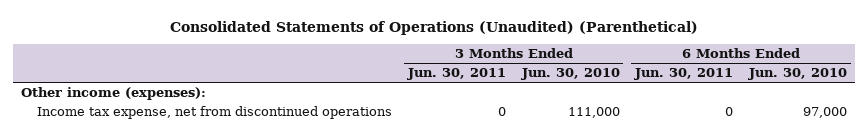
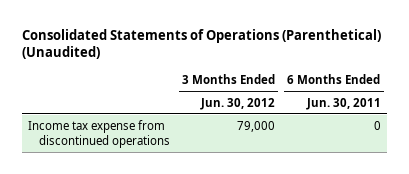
- Consolidated Statements of Operations (Unaudited) (Parenthetical)
+ Consolidated Statements of Operations (Parenthetical) (Unaudited)
- | 3 Months Ended Jun. 30, 2011 | 3 Months Ended Jun. 30, 2010 | 6 Months Ended Jun. 30, 2011 | 6 Months Ended Jun. 30, 2010
+ | 3 Months Ended Jun. 30, 2012 | 6 Months Ended Jun. 30, 2011
- Other income (expenses):
- Income tax expense, net from discontinued operations | 0 | 111,000 | 0 | 97,000
+ Income tax expense from discontinued operations | 79,000 | 0

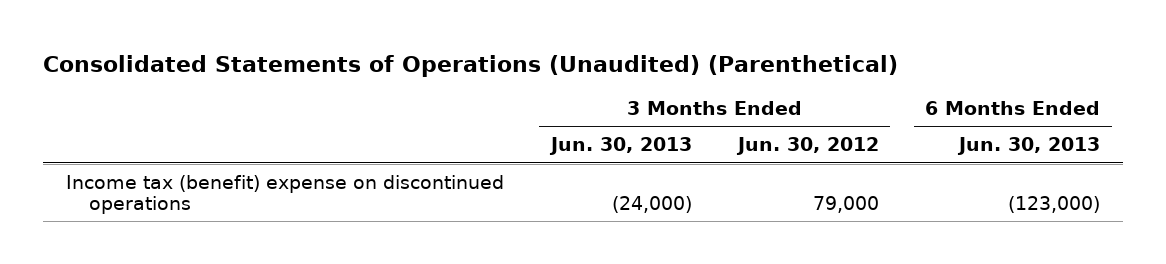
- Consolidated Statements of Operations (Parenthetical) (Unaudited)
+ Consolidated Statements of Operations (Unaudited) (Parenthetical)
- | 3 Months Ended Jun. 30, 2012 | 6 Months Ended Jun. 30, 2011
+ | 3 Months Ended Jun. 30, 2013 | 3 Months Ended Jun. 30, 2012 | 6 Months Ended Jun. 30, 2013
- Income tax expense from discontinued operations | 79,000 | 0
+ Income tax (benefit) expense on discontinued operations | (24,000) | 79,000 | (123,000)

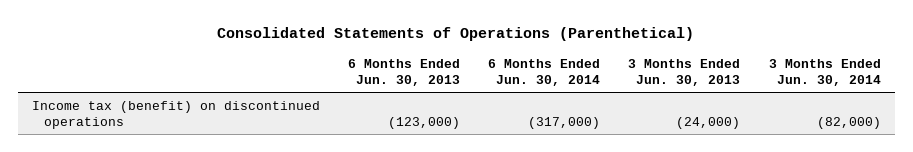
- Consolidated Statements of Operations (Unaudited) (Parenthetical)
+ Consolidated Statements of Operations (Parenthetical)
- | 3 Months Ended Jun. 30, 2013 | 3 Months Ended Jun. 30, 2012 | 6 Months Ended Jun. 30, 2013
+ | 6 Months Ended Jun. 30, 2013 | 6 Months Ended Jun. 30, 2014 | 3 Months Ended Jun. 30, 2013 | 3 Months Ended Jun. 30, 2014
- Income tax (benefit) expense on discontinued operations | (24,000) | 79,000 | (123,000)
+ Income tax (benefit) on discontinued operations | (123,000) | (317,000) | (24,000) | (82,000)

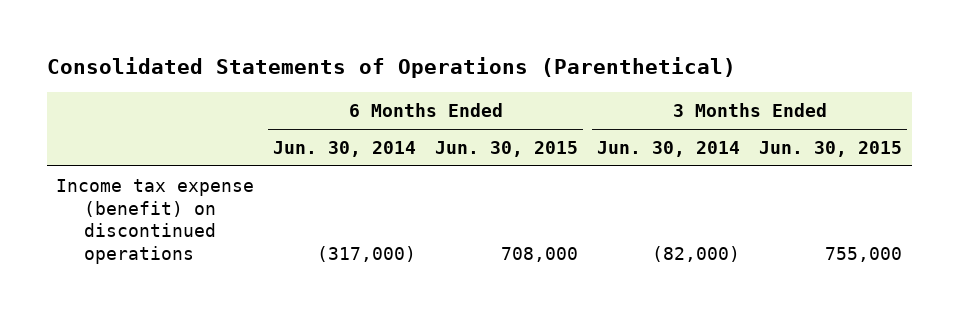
- | 6 Months Ended Jun. 30, 2013 | 6 Months Ended Jun. 30, 2014 | 3 Months Ended Jun. 30, 2013 | 3 Months Ended Jun. 30, 2014
+ | 6 Months Ended Jun. 30, 2014 | 6 Months Ended Jun. 30, 2015 | 3 Months Ended Jun. 30, 2014 | 3 Months Ended Jun. 30, 2015
- Income tax (benefit) on discontinued operations | (123,000) | (317,000) | (24,000) | (82,000)
+ Income tax expense (benefit) on discontinued operations | (317,000) | 708,000 | (82,000) | 755,000

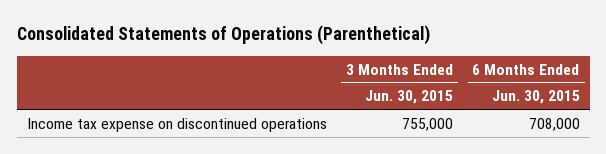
- | 6 Months Ended Jun. 30, 2014 | 6 Months Ended Jun. 30, 2015 | 3 Months Ended Jun. 30, 2014 | 3 Months Ended Jun. 30, 2015
+ | 3 Months Ended Jun. 30, 2015 | 6 Months Ended Jun. 30, 2015
- Income tax expense (benefit) on discontinued operations | (317,000) | 708,000 | (82,000) | 755,000
+ Income tax expense on discontinued operations | 755,000 | 708,000

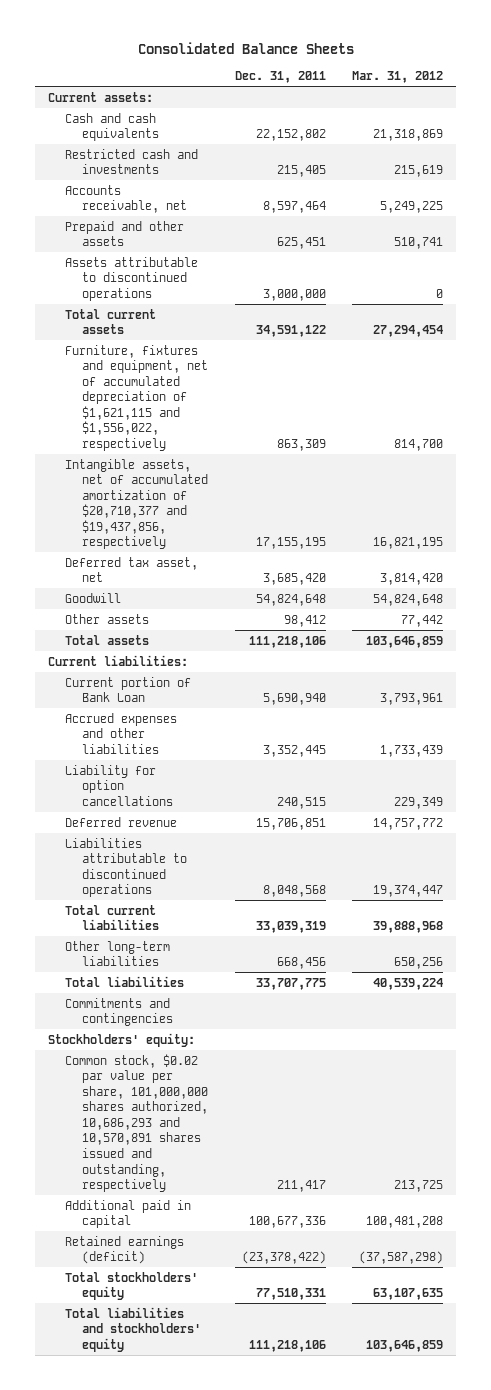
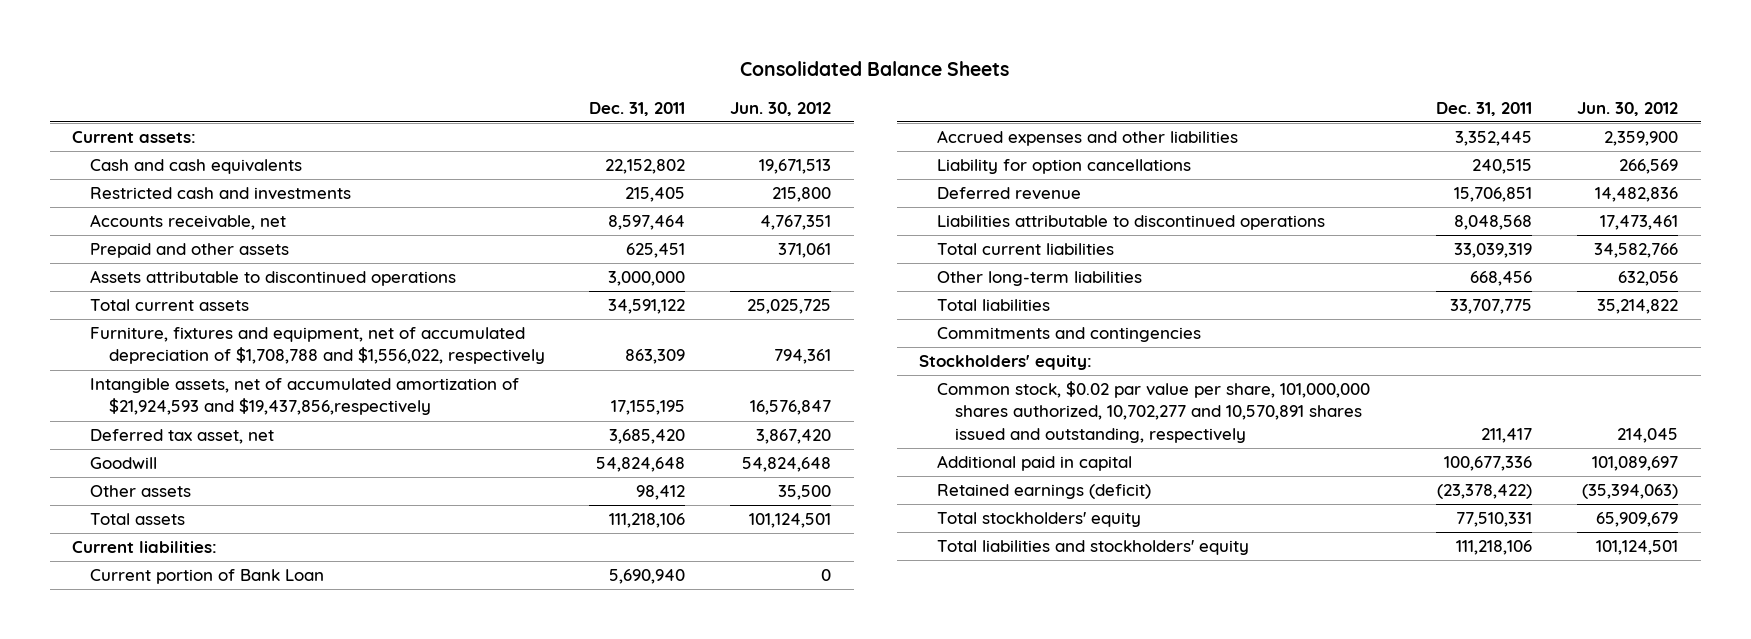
- | Dec. 31, 2011 | Mar. 31, 2012
+ | Dec. 31, 2011 | Jun. 30, 2012
- Furniture, fixtures and equipment, net of accumulated depreciation of $1,621,115 and $1,556,022, respectively | 863,309 | 814,700
- Intangible assets, net of accumulated amortization of $20,710,377 and $19,437,856, respectively | 17,155,195 | 16,821,195
+ Furniture, fixtures and equipment, net of accumulated depreciation of $1,708,788 and $1,556,022, respectively | 863,309 | 794,361
+ Intangible assets, net of accumulated amortization of $21,924,593 and $19,437,856,respectively | 17,155,195 | 16,576,847
- Common stock, $0.02 par value per share, 101,000,000 shares authorized, 10,686,293 and 10,570,891 shares issued and outstanding, respectively | 211,417 | 213,725
+ Common stock, $0.02 par value per share, 101,000,000 shares authorized, 10,702,277 and 10,570,891 shares issued and outstanding, respectively | 211,417 | 214,045

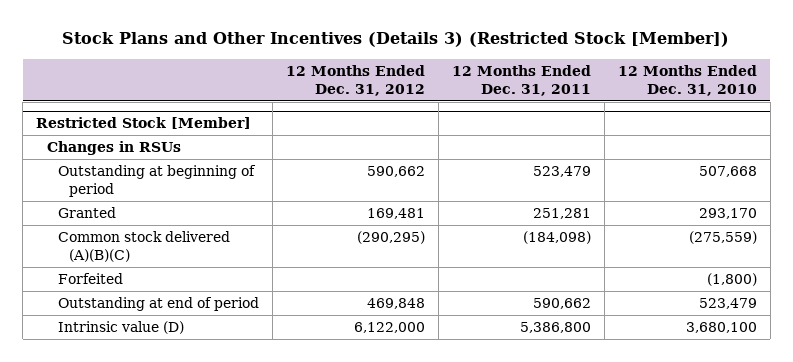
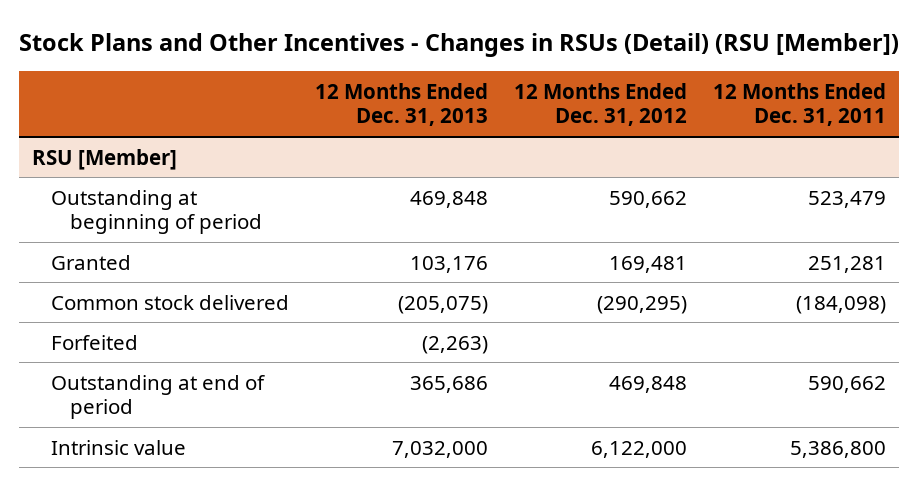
- Stock Plans and Other Incentives (Details 3) (Restricted Stock [Member])
+ Stock Plans and Other Incentives - Changes in RSUs (Detail) (RSU [Member])
- | 12 Months Ended Dec. 31, 2012 | 12 Months Ended Dec. 31, 2011 | 12 Months Ended Dec. 31, 2010
+ | 12 Months Ended Dec. 31, 2013 | 12 Months Ended Dec. 31, 2012 | 12 Months Ended Dec. 31, 2011
- Restricted Stock [Member]
- Changes in RSUs
+ RSU [Member]
- Common stock delivered (A)(B)(C) | (290,295) | (184,098) | (275,559)
+ Common stock delivered | (205,075) | (290,295) | (184,098)
- Intrinsic value (D) | 6,122,000 | 5,386,800 | 3,680,100
+ Intrinsic value | 7,032,000 | 6,122,000 | 5,386,800

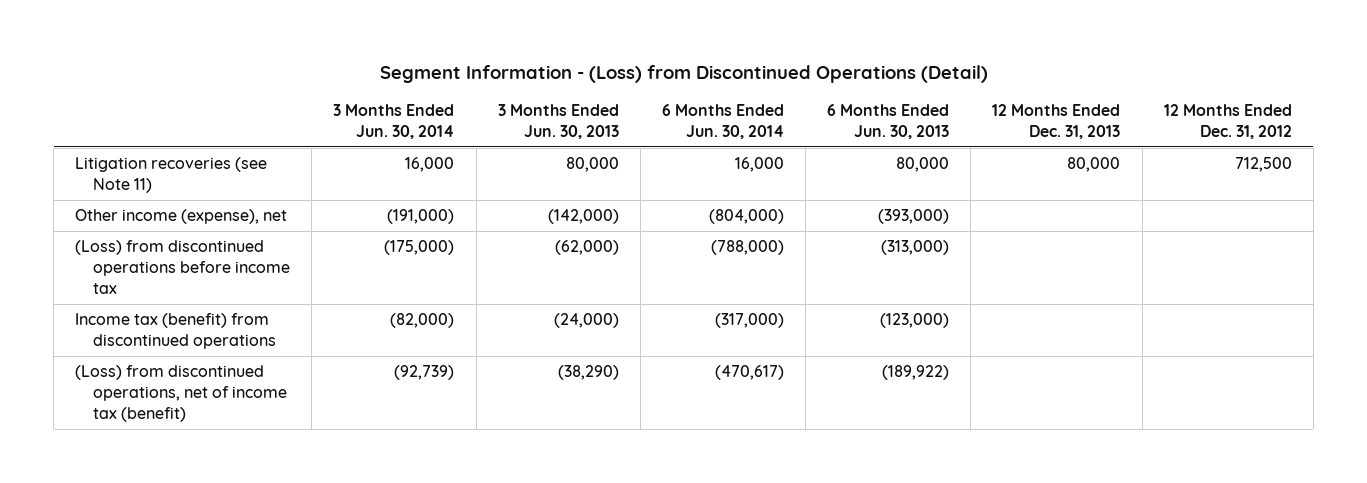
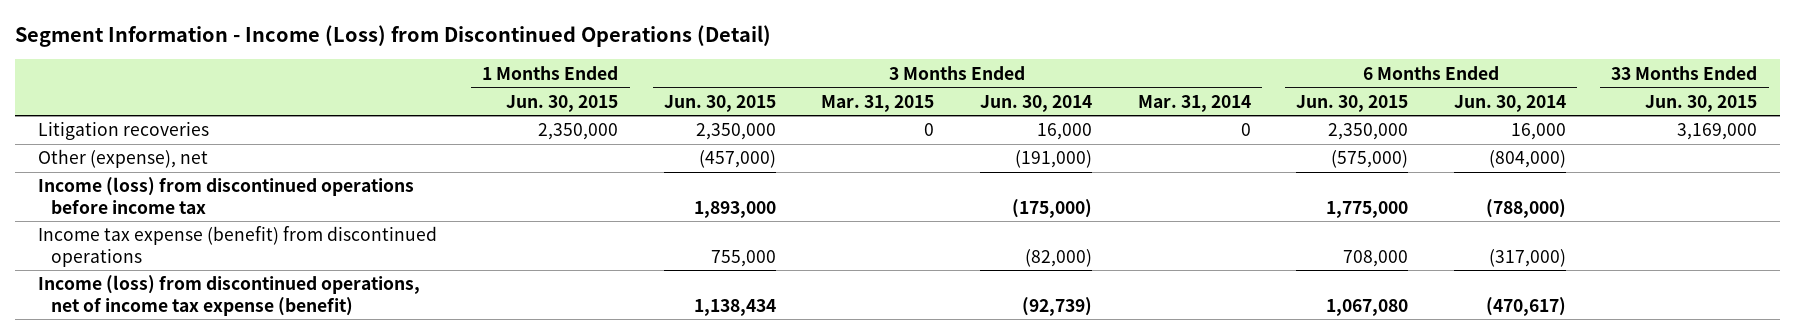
- Segment Information - (Loss) from Discontinued Operations (Detail)
+ Segment Information - Income (Loss) from Discontinued Operations (Detail)
- | 3 Months Ended Jun. 30, 2014 | 3 Months Ended Jun. 30, 2013 | 6 Months Ended Jun. 30, 2014 | 6 Months Ended Jun. 30, 2013 | 12 Months Ended Dec. 31, 2013 | 12 Months Ended Dec. 31, 2012
+ | 1 Months Ended Jun. 30, 2015 | 3 Months Ended Jun. 30, 2015 | 3 Months Ended Mar. 31, 2015 | 3 Months Ended Jun. 30, 2014 | 3 Months Ended Mar. 31, 2014 | 6 Months Ended Jun. 30, 2015 | 6 Months Ended Jun. 30, 2014 | 33 Months Ended Jun. 30, 2015
- Litigation recoveries (see Note 11) | 16,000 | 80,000 | 16,000 | 80,000 | 80,000 | 712,500
- Other income (expense), net | (191,000) | (142,000) | (804,000) | (393,000) | |
- (Loss) from discontinued operations before income tax | (175,000) | (62,000) | (788,000) | (313,000) | |
- Income tax (benefit) from discontinued operations | (82,000) | (24,000) | (317,000) | (123,000) | |
- (Loss) from discontinued operations, net of income tax (benefit) | (92,739) | (38,290) | (470,617) | (189,922) | |
+ Litigation recoveries | 2,350,000 | 2,350,000 | 0 | 16,000 | 0 | 2,350,000 | 16,000 | 3,169,000
+ Other (expense), net | | (457,000) | | (191,000) | | (575,000) | (804,000) |
+ Income (loss) from discontinued operations before income tax | | 1,893,000 | | (175,000) | | 1,775,000 | (788,000) |
+ Income tax expense (benefit) from discontinued operations | | 755,000 | | (82,000) | | 708,000 | (317,000) |
+ Income (loss) from discontinued operations, net of income tax expense (benefit) | | 1,138,434 | | (92,739) | | 1,067,080 | (470,617) |

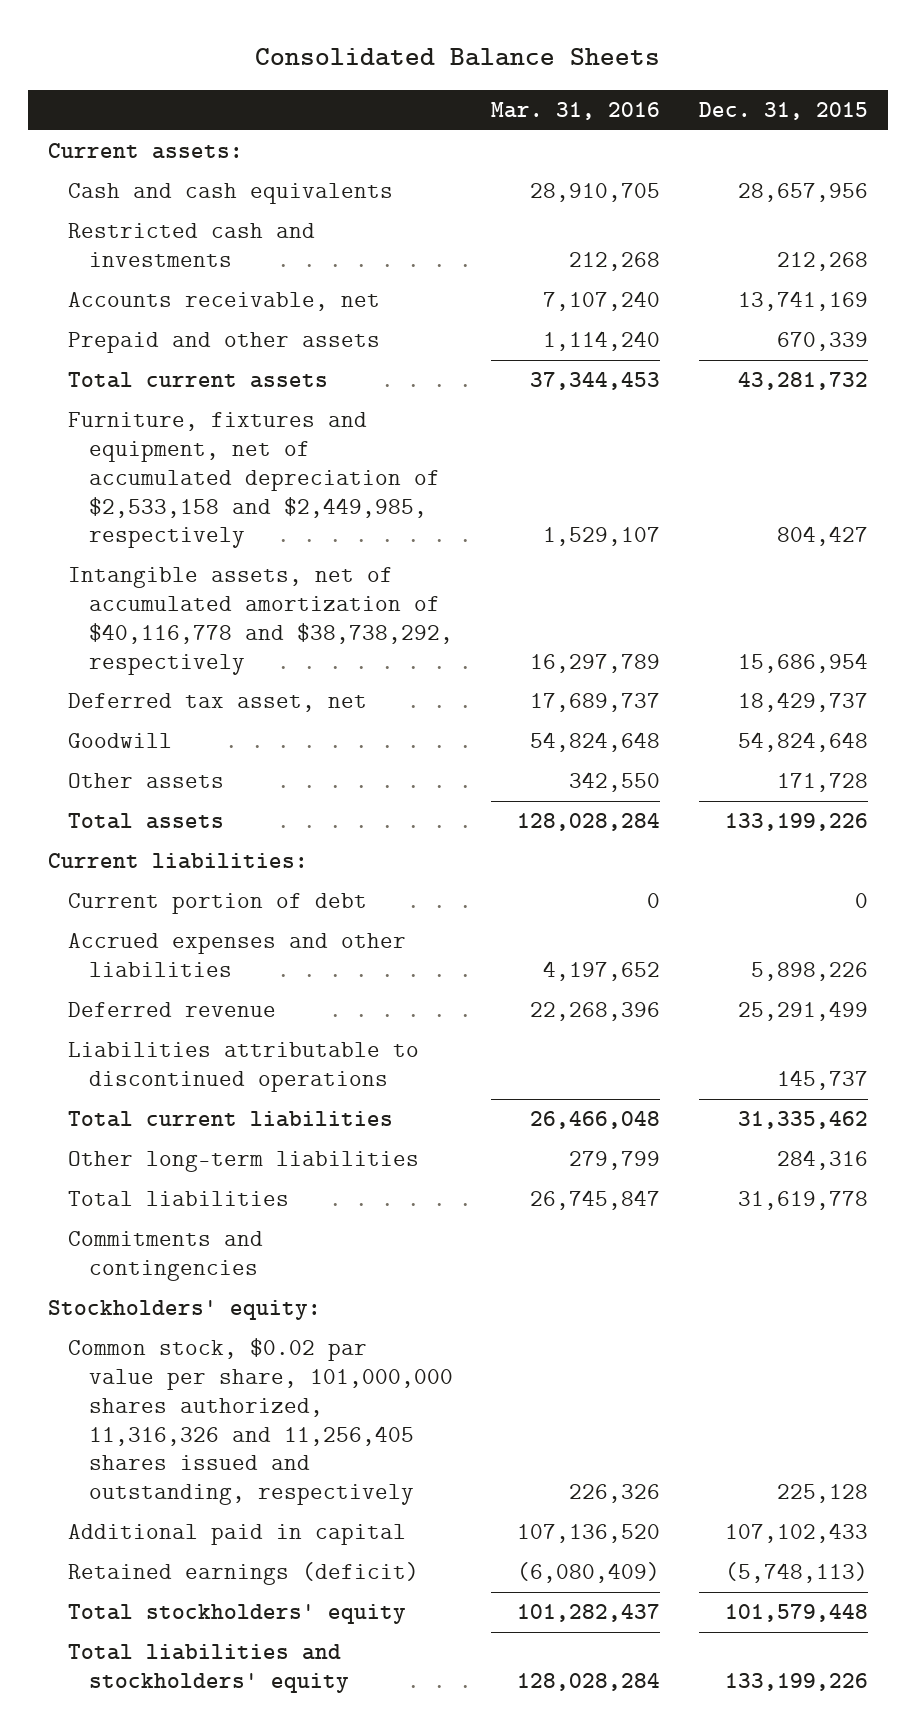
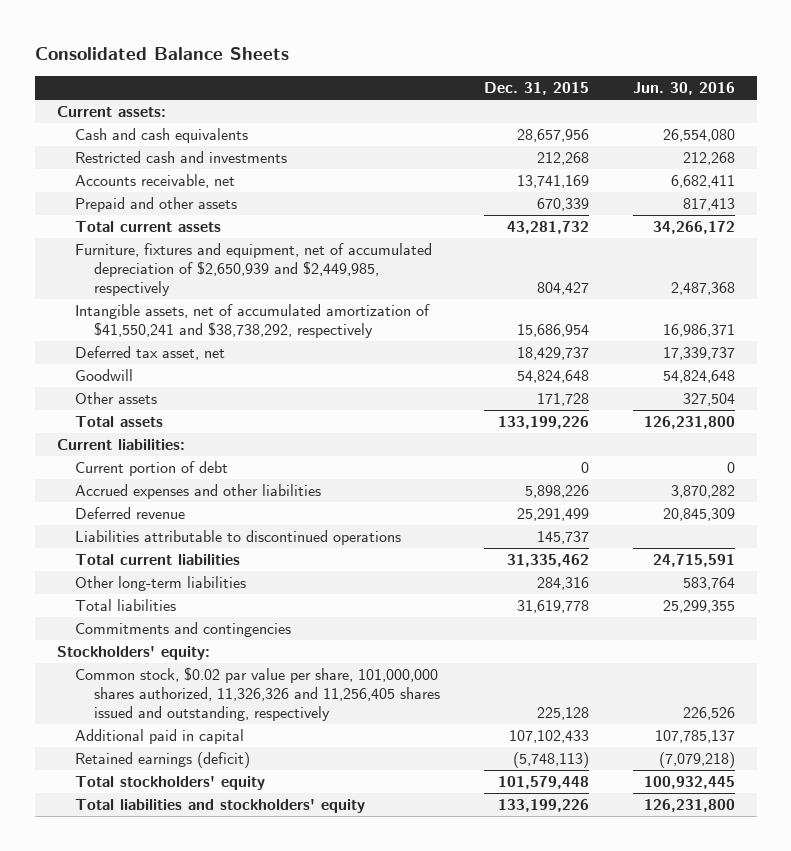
- | Mar. 31, 2016 | Dec. 31, 2015
+ | Dec. 31, 2015 | Jun. 30, 2016
- Furniture, fixtures and equipment, net of accumulated depreciation of $2,533,158 and $2,449,985, respectively | 1,529,107 | 804,427
- Intangible assets, net of accumulated amortization of $40,116,778 and $38,738,292, respectively | 16,297,789 | 15,686,954
+ Furniture, fixtures and equipment, net of accumulated depreciation of $2,650,939 and $2,449,985, respectively | 804,427 | 2,487,368
+ Intangible assets, net of accumulated amortization of $41,550,241 and $38,738,292, respectively | 15,686,954 | 16,986,371
- Common stock, $0.02 par value per share, 101,000,000 shares authorized, 11,316,326 and 11,256,405 shares issued and outstanding, respectively | 226,326 | 225,128
+ Common stock, $0.02 par value per share, 101,000,000 shares authorized, 11,326,326 and 11,256,405 shares issued and outstanding, respectively | 225,128 | 226,526

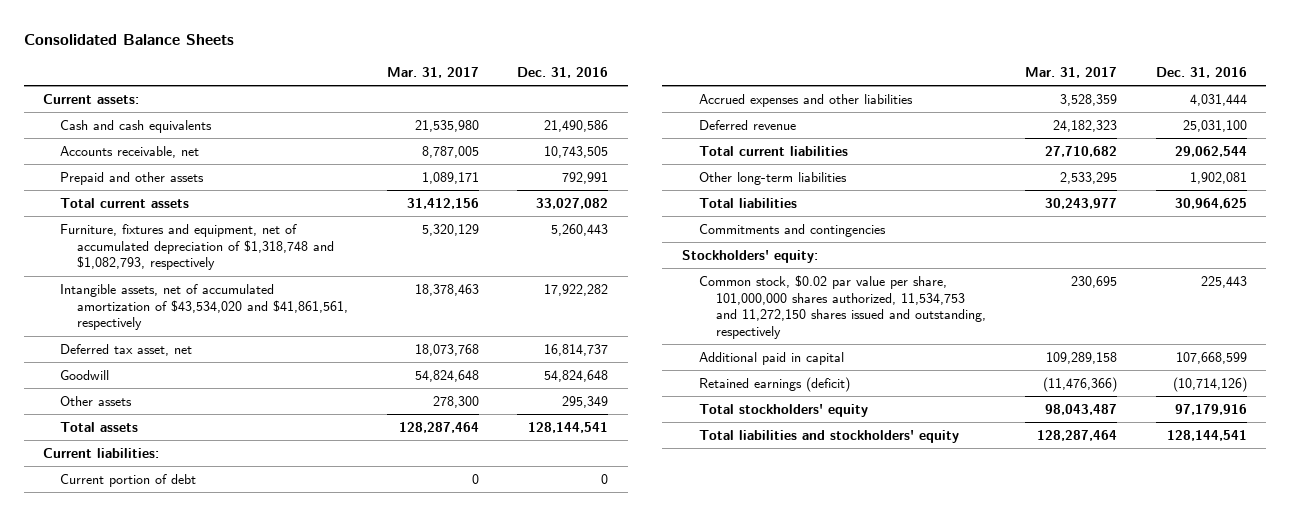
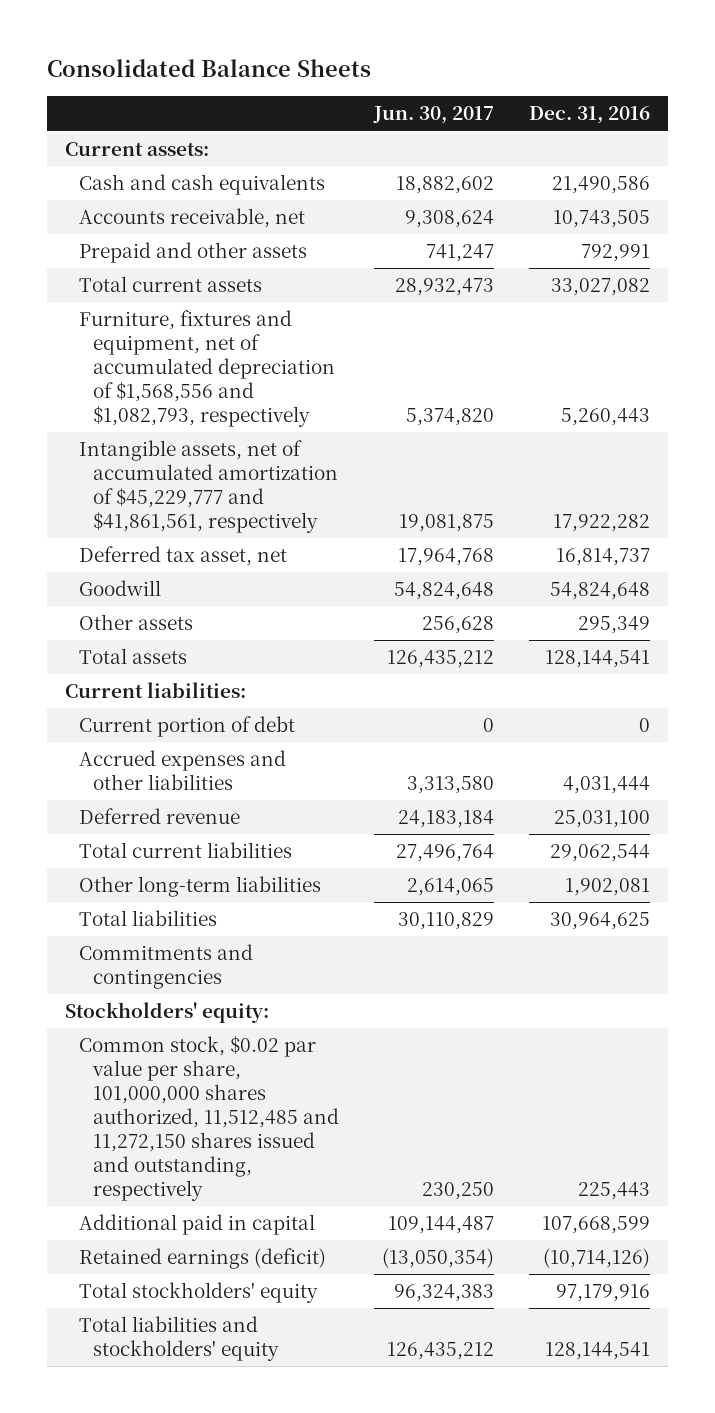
- | Mar. 31, 2017 | Dec. 31, 2016
+ | Jun. 30, 2017 | Dec. 31, 2016
- Furniture, fixtures and equipment, net of accumulated depreciation of $1,318,748 and $1,082,793, respectively | 5,320,129 | 5,260,443
- Intangible assets, net of accumulated amortization of $43,534,020 and $41,861,561, respectively | 18,378,463 | 17,922,282
+ Furniture, fixtures and equipment, net of accumulated depreciation of $1,568,556 and $1,082,793, respectively | 5,374,820 | 5,260,443
+ Intangible assets, net of accumulated amortization of $45,229,777 and $41,861,561, respectively | 19,081,875 | 17,922,282
- Common stock, $0.02 par value per share, 101,000,000 shares authorized, 11,534,753 and 11,272,150 shares issued and outstanding, respectively | 230,695 | 225,443
+ Common stock, $0.02 par value per share, 101,000,000 shares authorized, 11,512,485 and 11,272,150 shares issued and outstanding, respectively | 230,250 | 225,443

